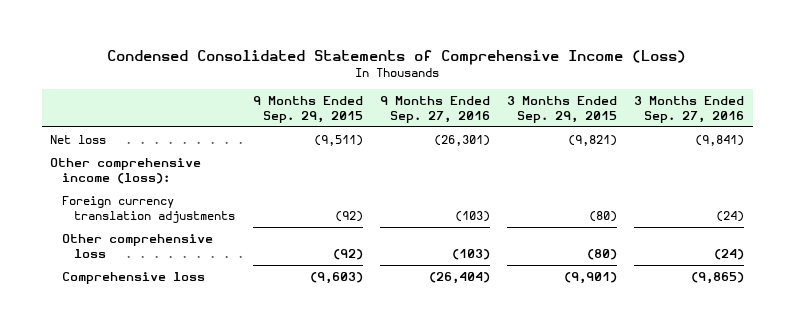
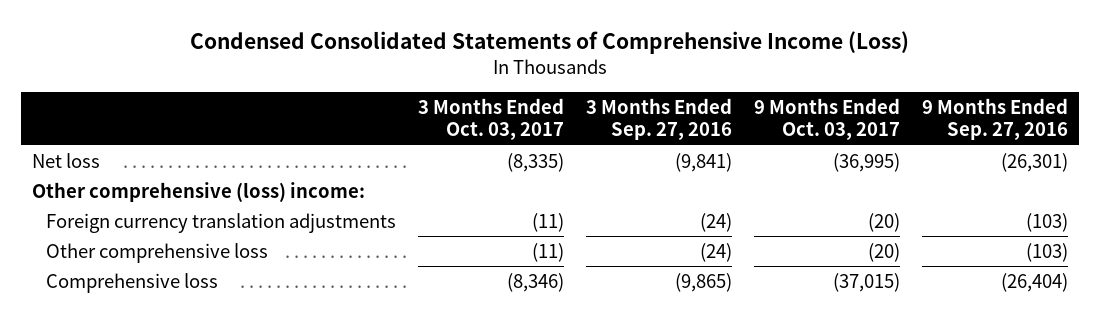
- | 9 Months Ended Sep. 29, 2015 | 9 Months Ended Sep. 27, 2016 | 3 Months Ended Sep. 29, 2015 | 3 Months Ended Sep. 27, 2016
+ | 3 Months Ended Oct. 03, 2017 | 3 Months Ended Sep. 27, 2016 | 9 Months Ended Oct. 03, 2017 | 9 Months Ended Sep. 27, 2016
- Other comprehensive income (loss):
+ Other comprehensive (loss) income:

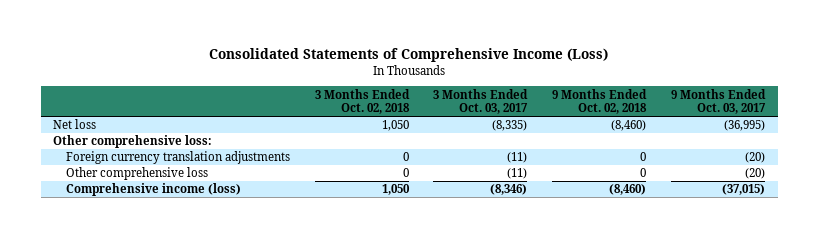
- Condensed Consolidated Statements of Comprehensive Income (Loss)
+ Consolidated Statements of Comprehensive Income (Loss)
- | 3 Months Ended Oct. 03, 2017 | 3 Months Ended Sep. 27, 2016 | 9 Months Ended Oct. 03, 2017 | 9 Months Ended Sep. 27, 2016
+ | 3 Months Ended Oct. 02, 2018 | 3 Months Ended Oct. 03, 2017 | 9 Months Ended Oct. 02, 2018 | 9 Months Ended Oct. 03, 2017
- Other comprehensive (loss) income:
+ Other comprehensive loss:
- Comprehensive loss | (8,346) | (9,865) | (37,015) | (26,404)
+ Comprehensive income (loss) | 1,050 | (8,346) | (8,460) | (37,015)

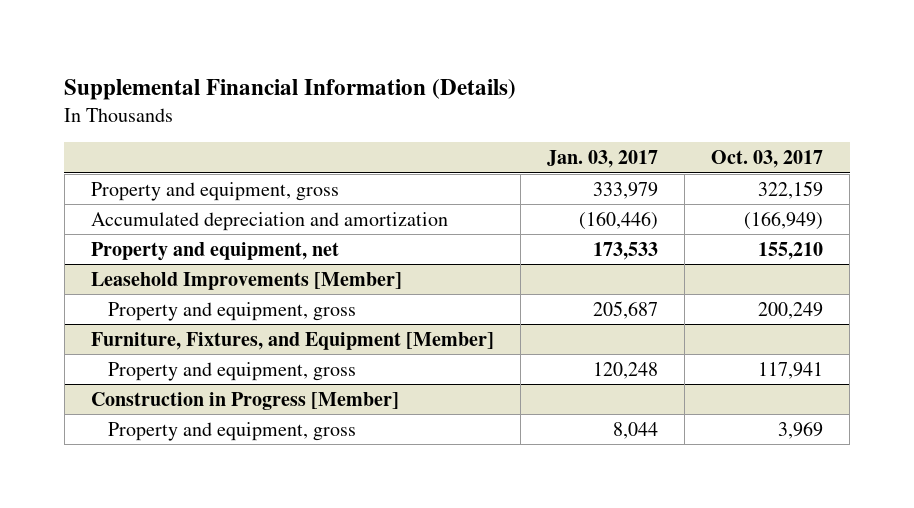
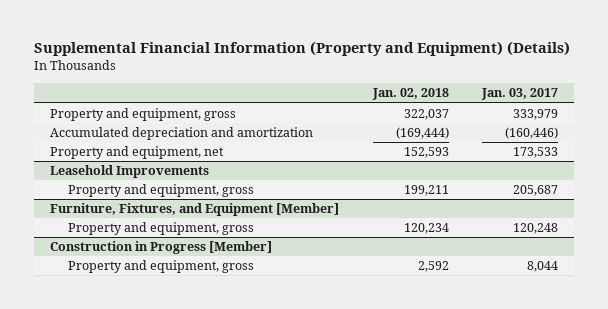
- Supplemental Financial Information (Details)
+ Supplemental Financial Information (Property and Equipment) (Details)
- | Jan. 03, 2017 | Oct. 03, 2017
+ | Jan. 02, 2018 | Jan. 03, 2017
- Leasehold Improvements [Member]
+ Leasehold Improvements

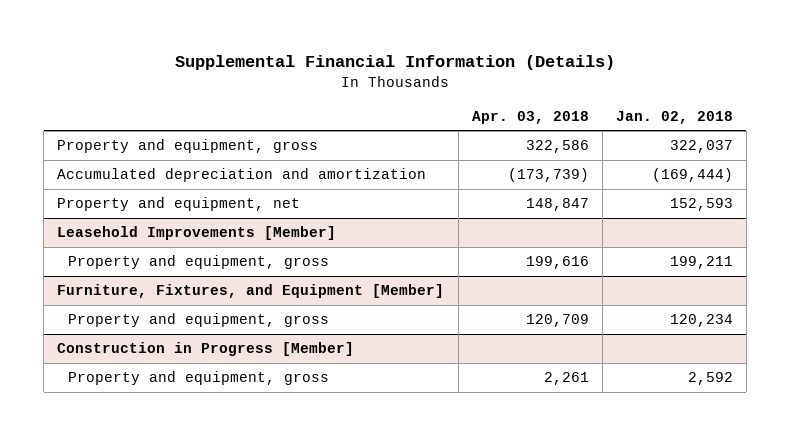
- Supplemental Financial Information (Property and Equipment) (Details)
+ Supplemental Financial Information (Details)
- | Jan. 02, 2018 | Jan. 03, 2017
+ | Apr. 03, 2018 | Jan. 02, 2018
- Leasehold Improvements
+ Leasehold Improvements [Member]

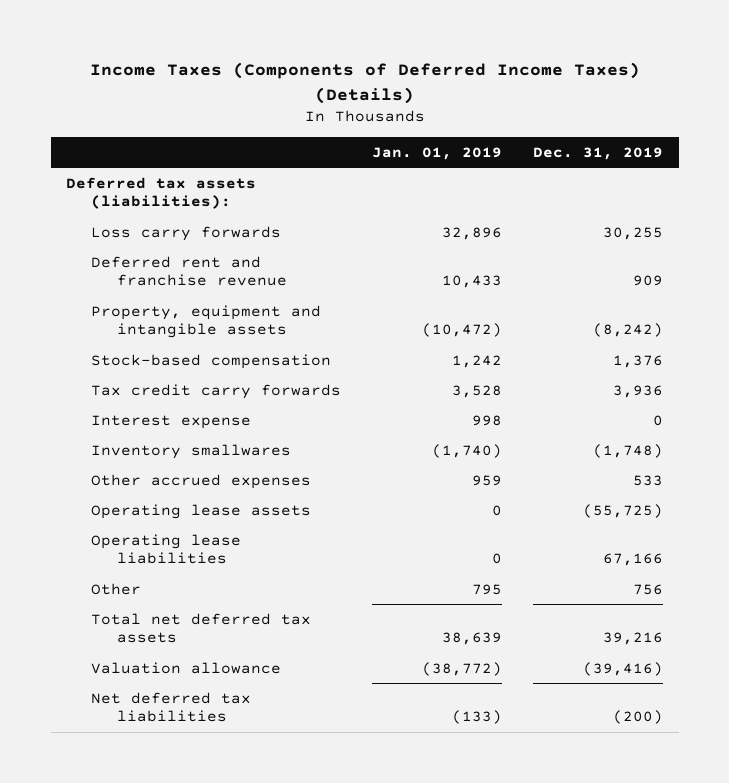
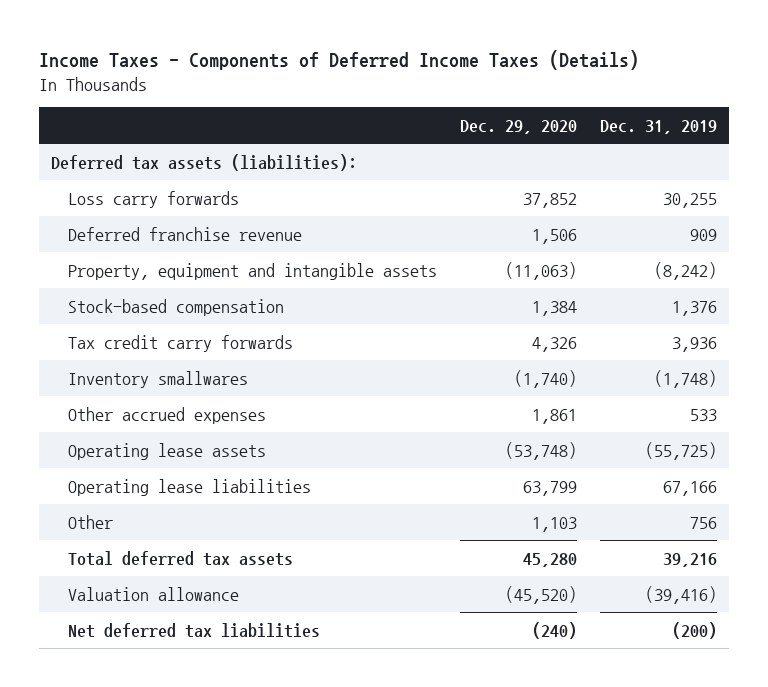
- Income Taxes (Components of Deferred Income Taxes) (Details)
+ Income Taxes - Components of Deferred Income Taxes (Details)
- | Jan. 01, 2019 | Dec. 31, 2019
+ | Dec. 29, 2020 | Dec. 31, 2019
- Deferred rent and franchise revenue | 10,433 | 909
+ Deferred franchise revenue | 1,506 | 909
- Interest expense | 998 | 0
- Total net deferred tax assets | 38,639 | 39,216
+ Total deferred tax assets | 45,280 | 39,216

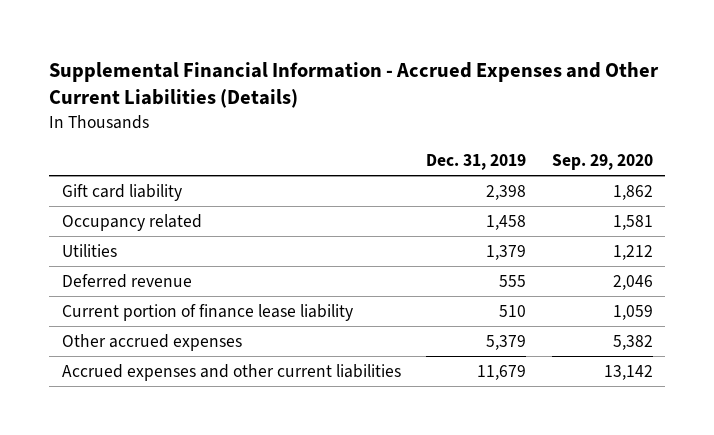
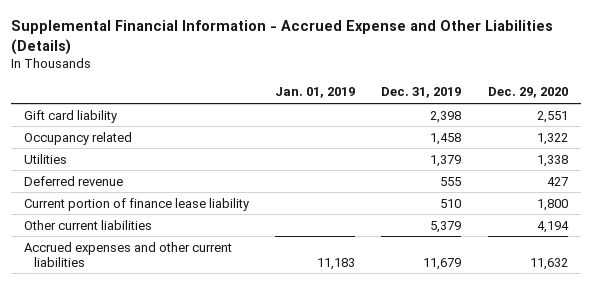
- Supplemental Financial Information - Accrued Expenses and Other Current Liabilities (Details)
+ Supplemental Financial Information - Accrued Expense and Other Liabilities (Details)
- | Dec. 31, 2019 | Sep. 29, 2020
+ | Jan. 01, 2019 | Dec. 31, 2019 | Dec. 29, 2020
- Other accrued expenses | 5,379 | 5,382
+ Other current liabilities | | 5,379 | 4,194

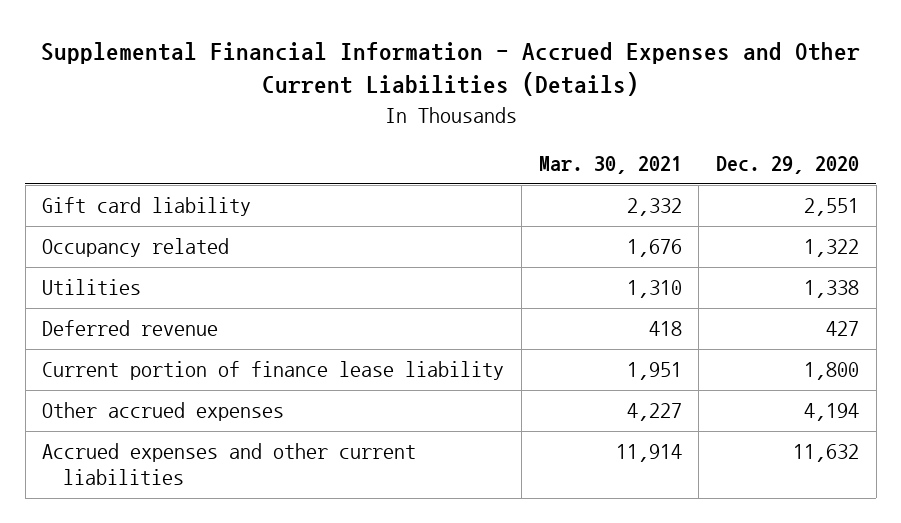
- Supplemental Financial Information - Accrued Expense and Other Liabilities (Details)
+ Supplemental Financial Information - Accrued Expenses and Other Current Liabilities (Details)
- | Jan. 01, 2019 | Dec. 31, 2019 | Dec. 29, 2020
+ | Mar. 30, 2021 | Dec. 29, 2020
- Other current liabilities | | 5,379 | 4,194
+ Other accrued expenses | 4,227 | 4,194

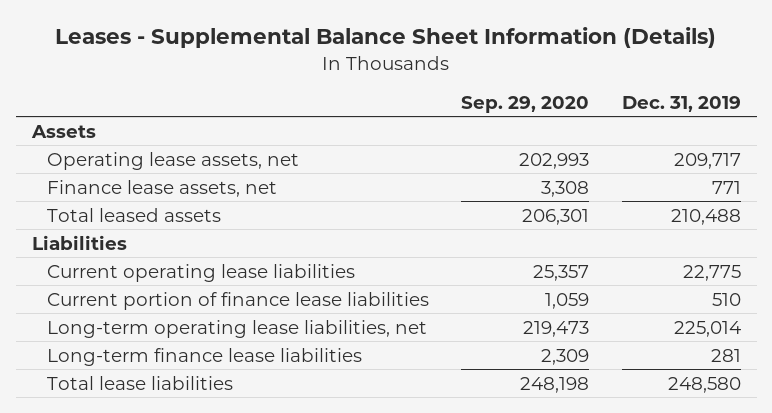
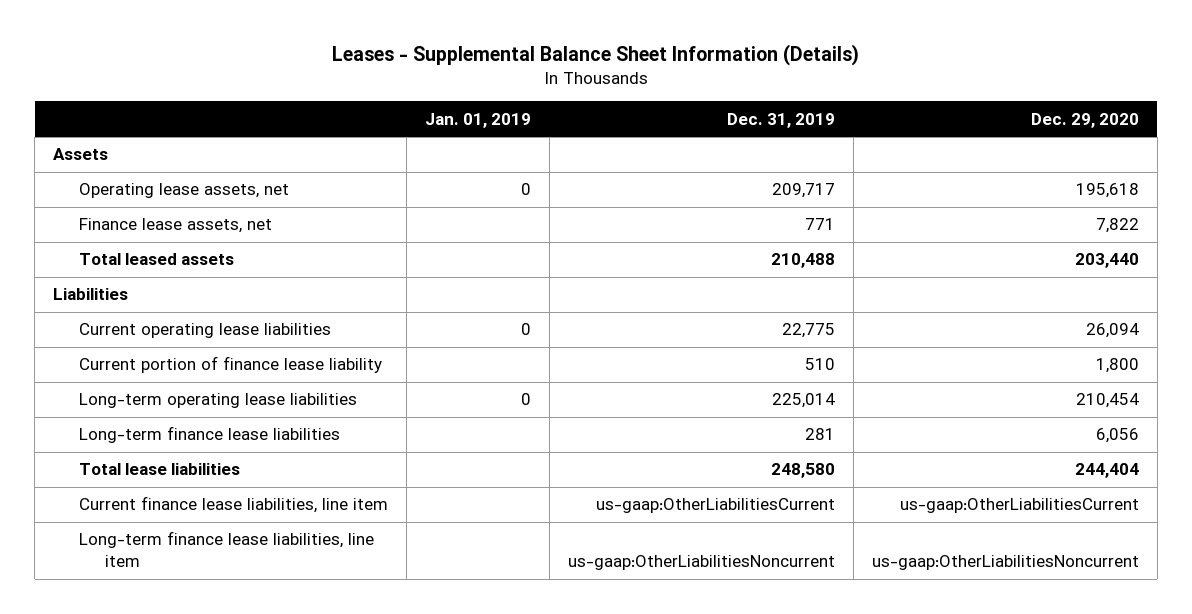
- | Sep. 29, 2020 | Dec. 31, 2019
+ | Jan. 01, 2019 | Dec. 31, 2019 | Dec. 29, 2020
- Current portion of finance lease liabilities | 1,059 | 510
- Long-term operating lease liabilities, net | 219,473 | 225,014
+ Current portion of finance lease liability | | 510 | 1,800
+ Long-term operating lease liabilities | 0 | 225,014 | 210,454
+ Current finance lease liabilities, line item | | us-gaap:OtherLiabilitiesCurrent | us-gaap:OtherLiabilitiesCurrent
+ Long-term finance lease liabilities, line item | | us-gaap:OtherLiabilitiesNoncurrent | us-gaap:OtherLiabilitiesNoncurrent

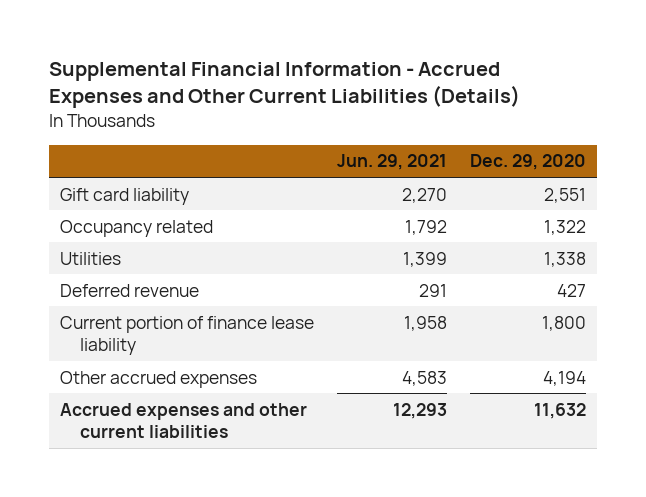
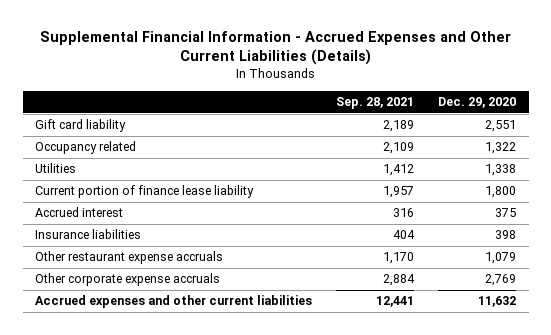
- | Jun. 29, 2021 | Dec. 29, 2020
+ | Sep. 28, 2021 | Dec. 29, 2020
- Deferred revenue | 291 | 427
- Other accrued expenses | 4,583 | 4,194
+ Accrued interest | 316 | 375
+ Insurance liabilities | 404 | 398
+ Other restaurant expense accruals | 1,170 | 1,079
+ Other corporate expense accruals | 2,884 | 2,769

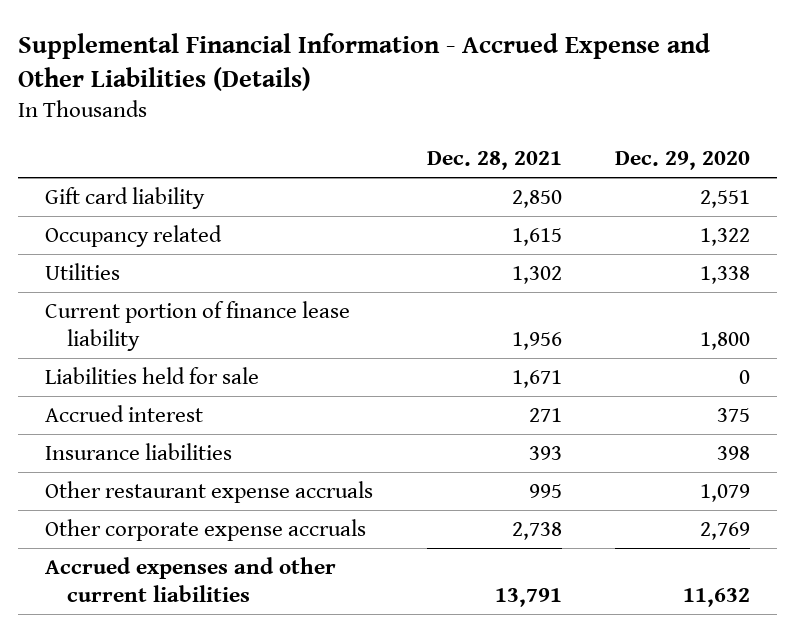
- Supplemental Financial Information - Accrued Expenses and Other Current Liabilities (Details)
+ Supplemental Financial Information - Accrued Expense and Other Liabilities (Details)
- | Sep. 28, 2021 | Dec. 29, 2020
+ | Dec. 28, 2021 | Dec. 29, 2020
+ Liabilities held for sale | 1,671 | 0

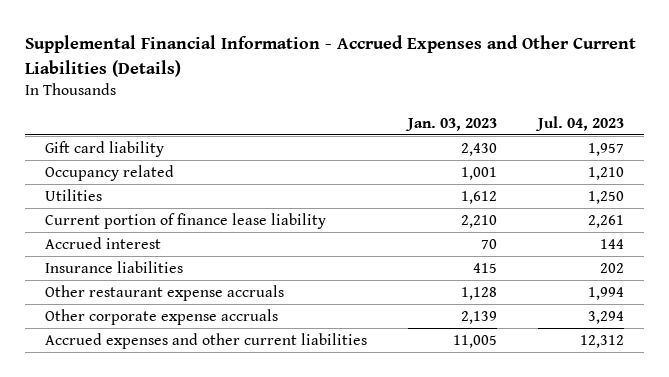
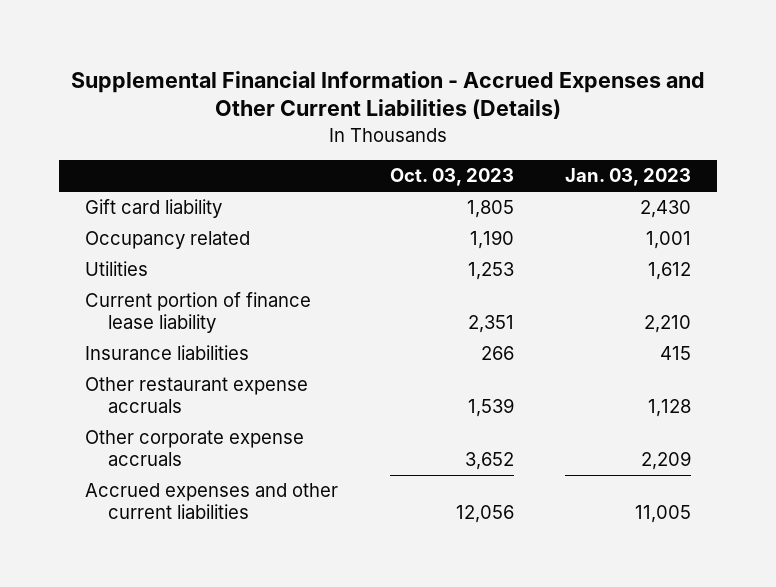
- | Jan. 03, 2023 | Jul. 04, 2023
+ | Oct. 03, 2023 | Jan. 03, 2023
- Accrued interest | 70 | 144
- Other corporate expense accruals | 2,139 | 3,294
+ Other corporate expense accruals | 3,652 | 2,209

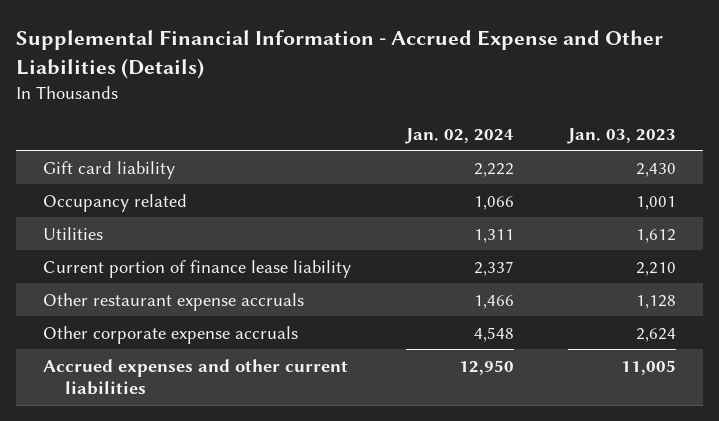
- Supplemental Financial Information - Accrued Expenses and Other Current Liabilities (Details)
+ Supplemental Financial Information - Accrued Expense and Other Liabilities (Details)
- | Oct. 03, 2023 | Jan. 03, 2023
+ | Jan. 02, 2024 | Jan. 03, 2023
- Insurance liabilities | 266 | 415
- Other corporate expense accruals | 3,652 | 2,209
+ Other corporate expense accruals | 4,548 | 2,624

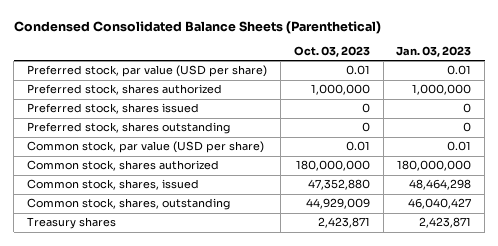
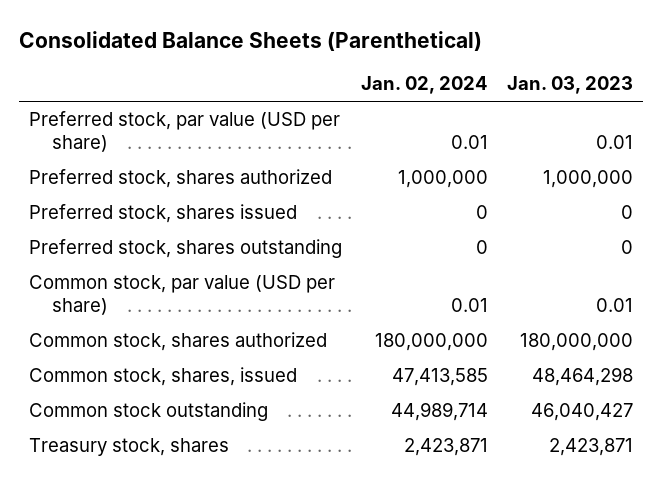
- Condensed Consolidated Balance Sheets (Parenthetical)
+ Consolidated Balance Sheets (Parenthetical)
- | Oct. 03, 2023 | Jan. 03, 2023
+ | Jan. 02, 2024 | Jan. 03, 2023
- Common stock, shares, outstanding | 44,929,009 | 46,040,427
- Treasury shares | 2,423,871 | 2,423,871
+ Common stock outstanding | 44,989,714 | 46,040,427
+ Treasury stock, shares | 2,423,871 | 2,423,871

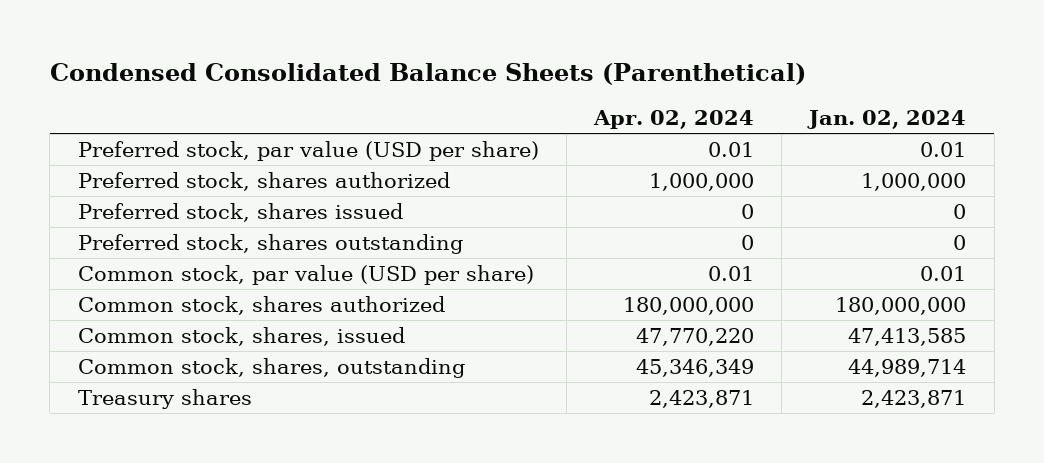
- Consolidated Balance Sheets (Parenthetical)
+ Condensed Consolidated Balance Sheets (Parenthetical)
- | Jan. 02, 2024 | Jan. 03, 2023
+ | Apr. 02, 2024 | Jan. 02, 2024
- Common stock outstanding | 44,989,714 | 46,040,427
- Treasury stock, shares | 2,423,871 | 2,423,871
+ Common stock, shares, outstanding | 45,346,349 | 44,989,714
+ Treasury shares | 2,423,871 | 2,423,871

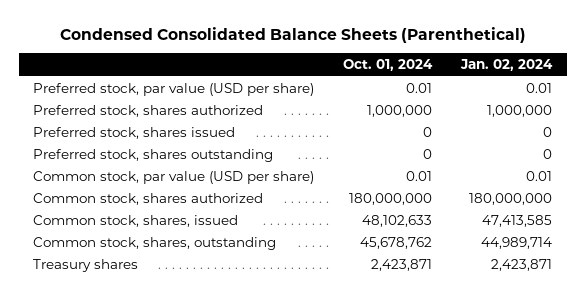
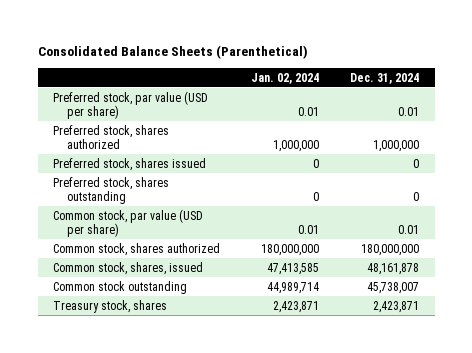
- Condensed Consolidated Balance Sheets (Parenthetical)
+ Consolidated Balance Sheets (Parenthetical)
- | Oct. 01, 2024 | Jan. 02, 2024
+ | Jan. 02, 2024 | Dec. 31, 2024
- Common stock, shares, outstanding | 45,678,762 | 44,989,714
- Treasury shares | 2,423,871 | 2,423,871
+ Common stock outstanding | 44,989,714 | 45,738,007
+ Treasury stock, shares | 2,423,871 | 2,423,871

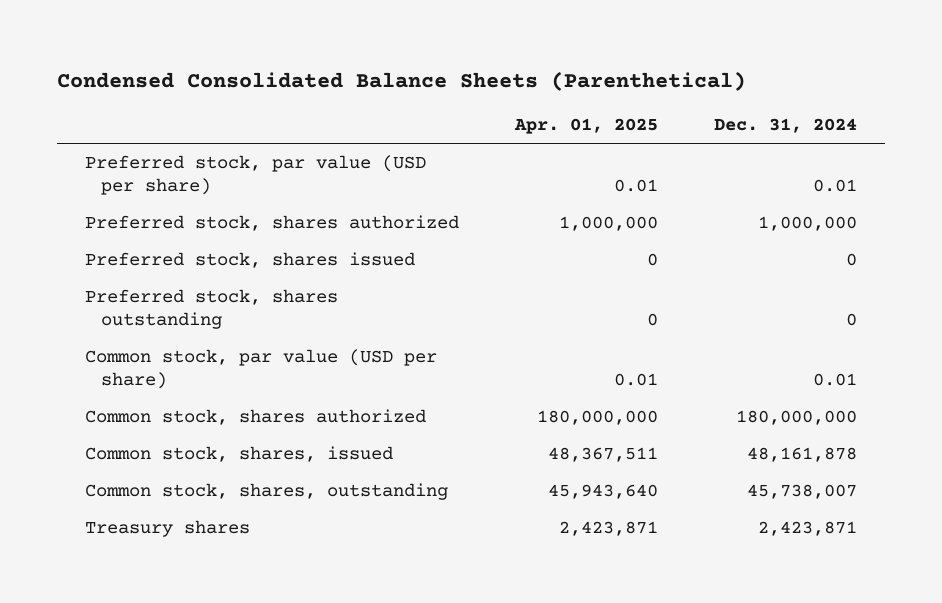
- Consolidated Balance Sheets (Parenthetical)
+ Condensed Consolidated Balance Sheets (Parenthetical)
- | Jan. 02, 2024 | Dec. 31, 2024
+ | Apr. 01, 2025 | Dec. 31, 2024
- Common stock outstanding | 44,989,714 | 45,738,007
- Treasury stock, shares | 2,423,871 | 2,423,871
+ Common stock, shares, outstanding | 45,943,640 | 45,738,007
+ Treasury shares | 2,423,871 | 2,423,871

